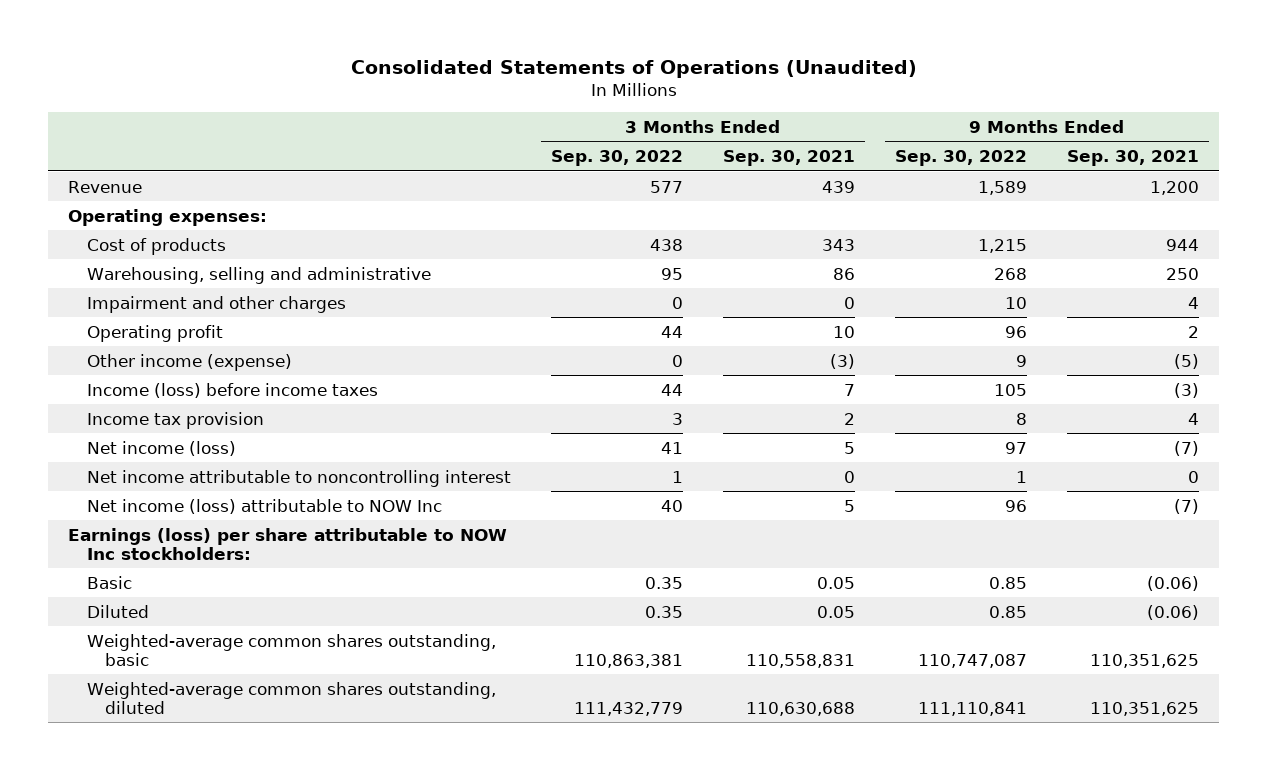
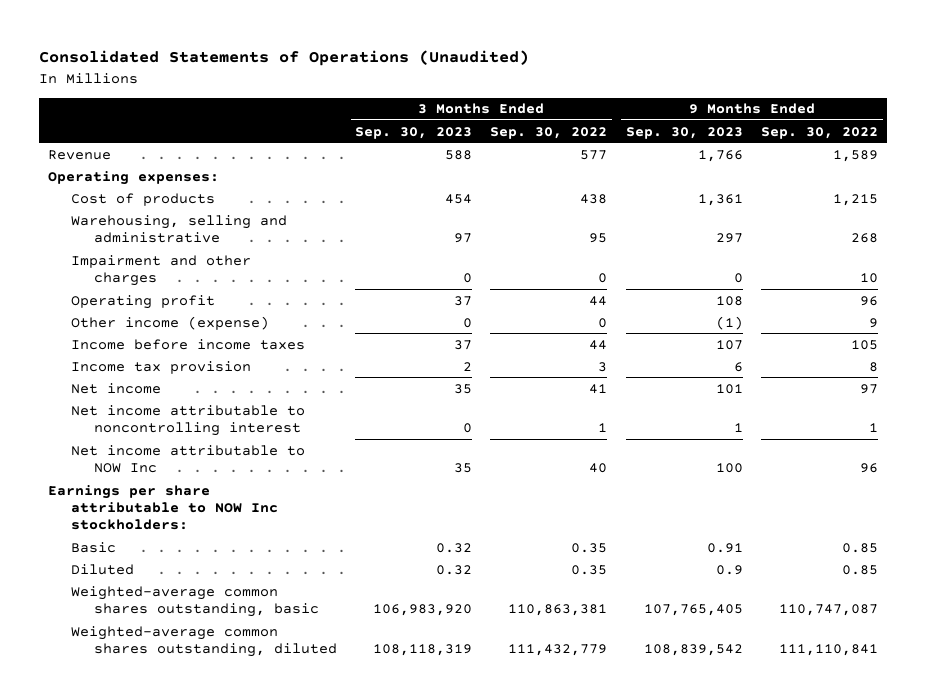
- | 3 Months Ended Sep. 30, 2022 | 3 Months Ended Sep. 30, 2021 | 9 Months Ended Sep. 30, 2022 | 9 Months Ended Sep. 30, 2021
+ | 3 Months Ended Sep. 30, 2023 | 3 Months Ended Sep. 30, 2022 | 9 Months Ended Sep. 30, 2023 | 9 Months Ended Sep. 30, 2022
- Income (loss) before income taxes | 44 | 7 | 105 | (3)
+ Income before income taxes | 37 | 44 | 107 | 105
- Net income (loss) | 41 | 5 | 97 | (7)
+ Net income | 35 | 41 | 101 | 97
- Net income (loss) attributable to NOW Inc | 40 | 5 | 96 | (7)
- Earnings (loss) per share attributable to NOW Inc stockholders:
+ Net income attributable to NOW Inc | 35 | 40 | 100 | 96
+ Earnings per share attributable to NOW Inc stockholders:

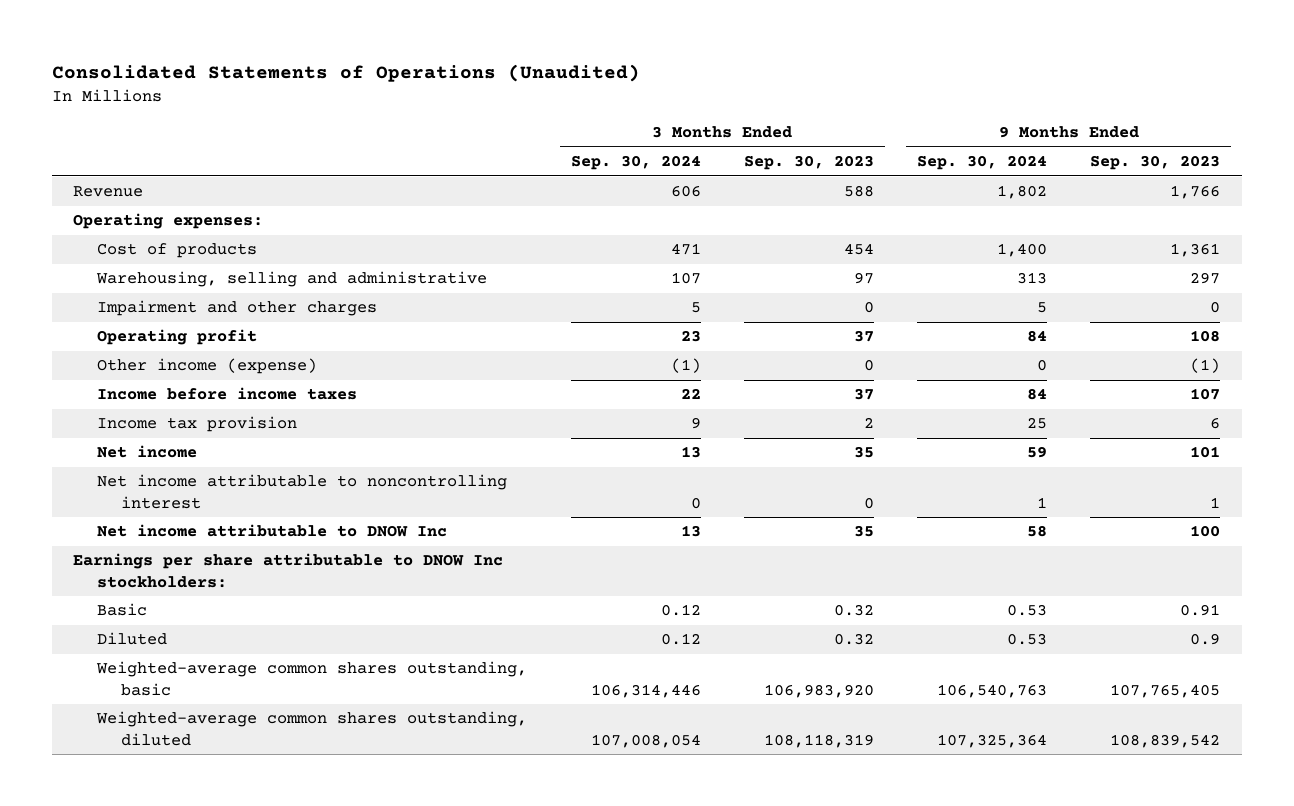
- | 3 Months Ended Sep. 30, 2023 | 3 Months Ended Sep. 30, 2022 | 9 Months Ended Sep. 30, 2023 | 9 Months Ended Sep. 30, 2022
+ | 3 Months Ended Sep. 30, 2024 | 3 Months Ended Sep. 30, 2023 | 9 Months Ended Sep. 30, 2024 | 9 Months Ended Sep. 30, 2023
- Net income attributable to NOW Inc | 35 | 40 | 100 | 96
- Earnings per share attributable to NOW Inc stockholders:
+ Net income attributable to DNOW Inc | 13 | 35 | 58 | 100
+ Earnings per share attributable to DNOW Inc stockholders:

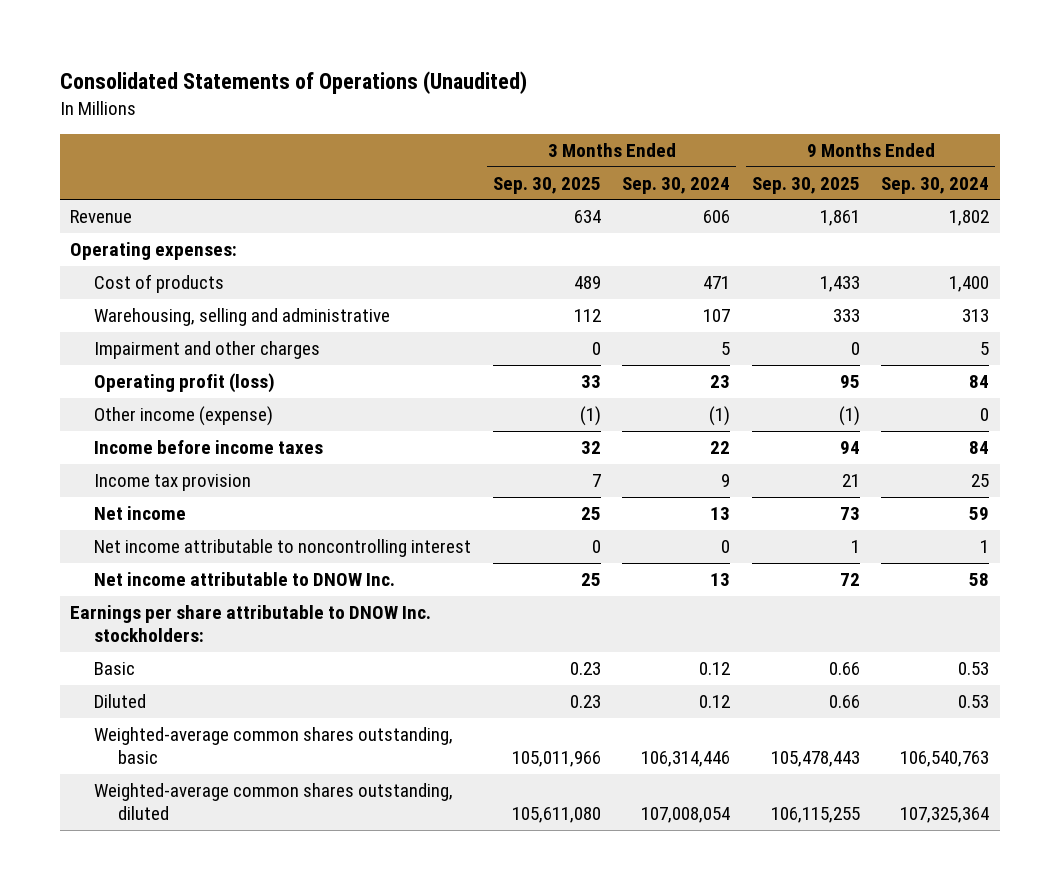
- | 3 Months Ended Sep. 30, 2024 | 3 Months Ended Sep. 30, 2023 | 9 Months Ended Sep. 30, 2024 | 9 Months Ended Sep. 30, 2023
+ | 3 Months Ended Sep. 30, 2025 | 3 Months Ended Sep. 30, 2024 | 9 Months Ended Sep. 30, 2025 | 9 Months Ended Sep. 30, 2024
- Operating profit | 23 | 37 | 84 | 108
+ Operating profit (loss) | 33 | 23 | 95 | 84
- Net income attributable to DNOW Inc | 13 | 35 | 58 | 100
- Earnings per share attributable to DNOW Inc stockholders:
+ Net income attributable to DNOW Inc. | 25 | 13 | 72 | 58
+ Earnings per share attributable to DNOW Inc. stockholders:

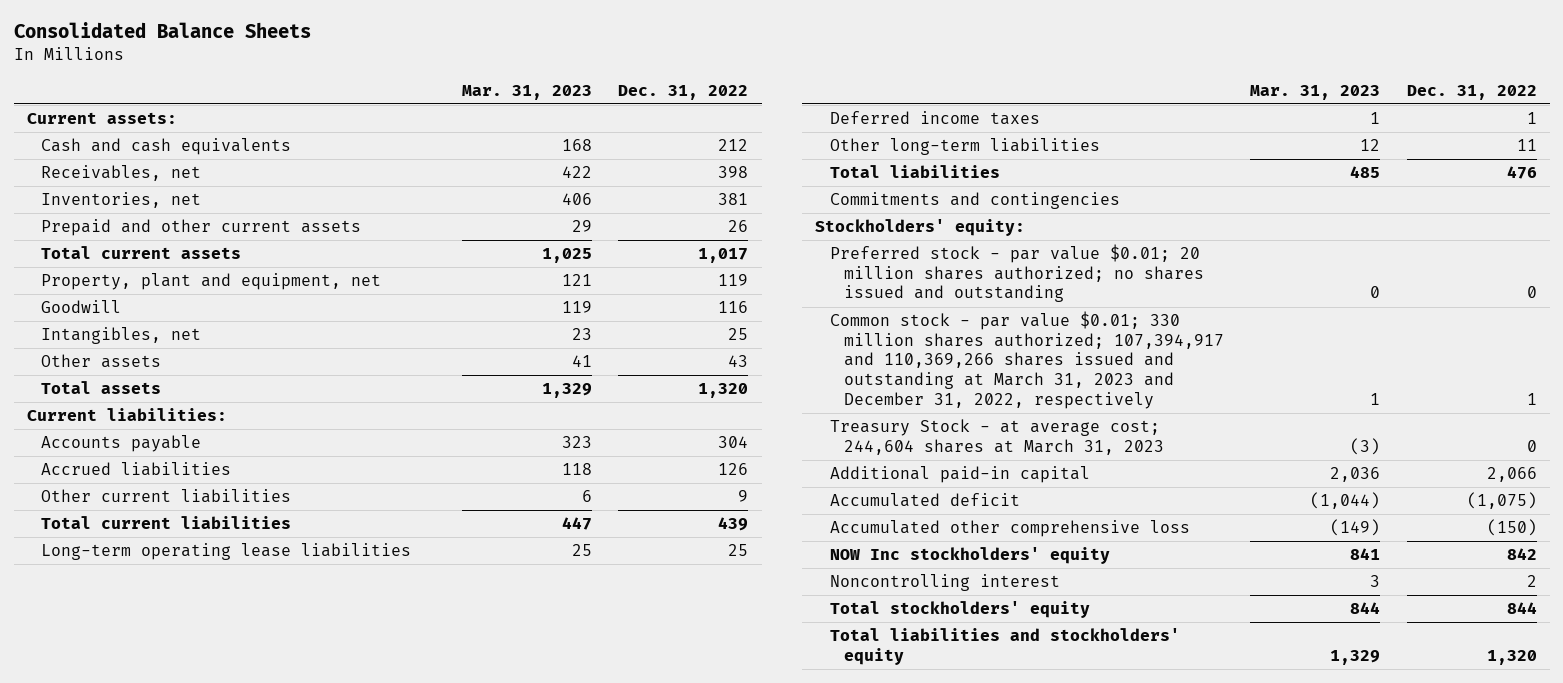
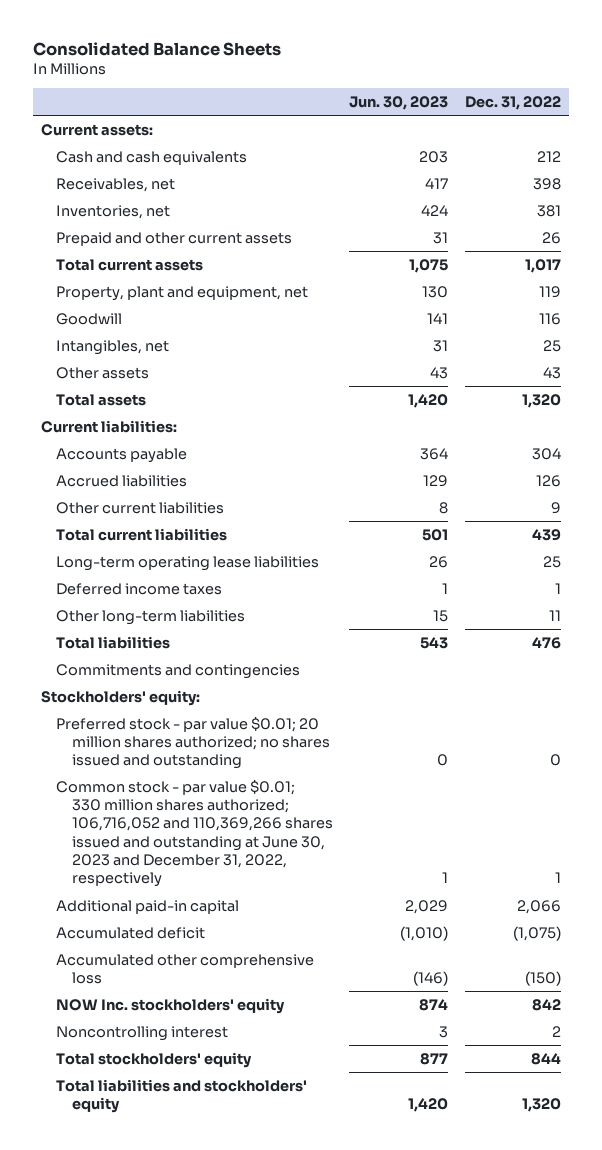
- | Mar. 31, 2023 | Dec. 31, 2022
+ | Jun. 30, 2023 | Dec. 31, 2022
- Common stock - par value $0.01; 330 million shares authorized; 107,394,917 and 110,369,266 shares issued and outstanding at March 31, 2023 and December 31, 2022, respectively | 1 | 1
- Treasury Stock - at average cost; 244,604 shares at March 31, 2023 | (3) | 0
+ Common stock - par value $0.01; 330 million shares authorized; 106,716,052 and 110,369,266 shares issued and outstanding at June 30, 2023 and December 31, 2022, respectively | 1 | 1
- NOW Inc stockholders' equity | 841 | 842
+ NOW Inc. stockholders' equity | 874 | 842

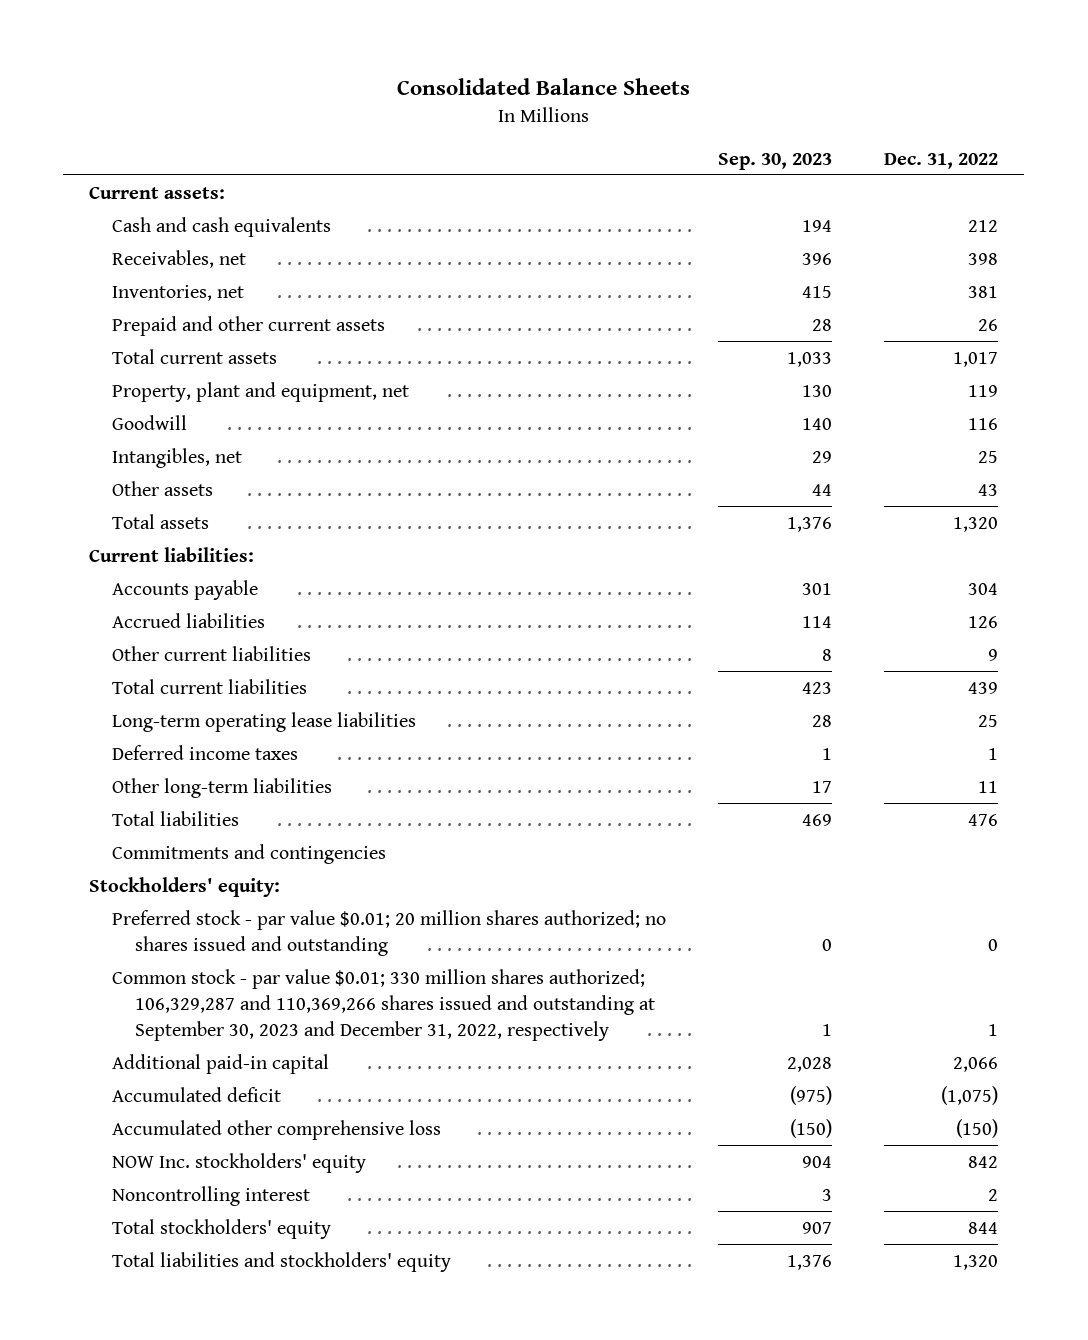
- | Jun. 30, 2023 | Dec. 31, 2022
+ | Sep. 30, 2023 | Dec. 31, 2022
- Common stock - par value $0.01; 330 million shares authorized; 106,716,052 and 110,369,266 shares issued and outstanding at June 30, 2023 and December 31, 2022, respectively | 1 | 1
+ Common stock - par value $0.01; 330 million shares authorized; 106,329,287 and 110,369,266 shares issued and outstanding at September 30, 2023 and December 31, 2022, respectively | 1 | 1

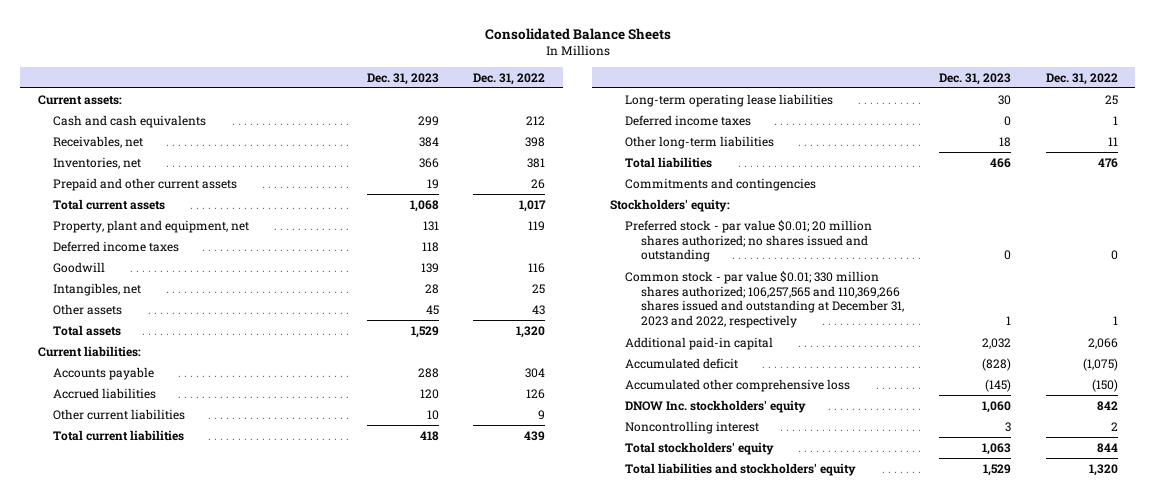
- | Sep. 30, 2023 | Dec. 31, 2022
+ | Dec. 31, 2023 | Dec. 31, 2022
+ Deferred income taxes | 118 |
- Common stock - par value $0.01; 330 million shares authorized; 106,329,287 and 110,369,266 shares issued and outstanding at September 30, 2023 and December 31, 2022, respectively | 1 | 1
+ Common stock - par value $0.01; 330 million shares authorized; 106,257,565 and 110,369,266 shares issued and outstanding at December 31, 2023 and 2022, respectively | 1 | 1
- NOW Inc. stockholders' equity | 904 | 842
+ DNOW Inc. stockholders' equity | 1,060 | 842

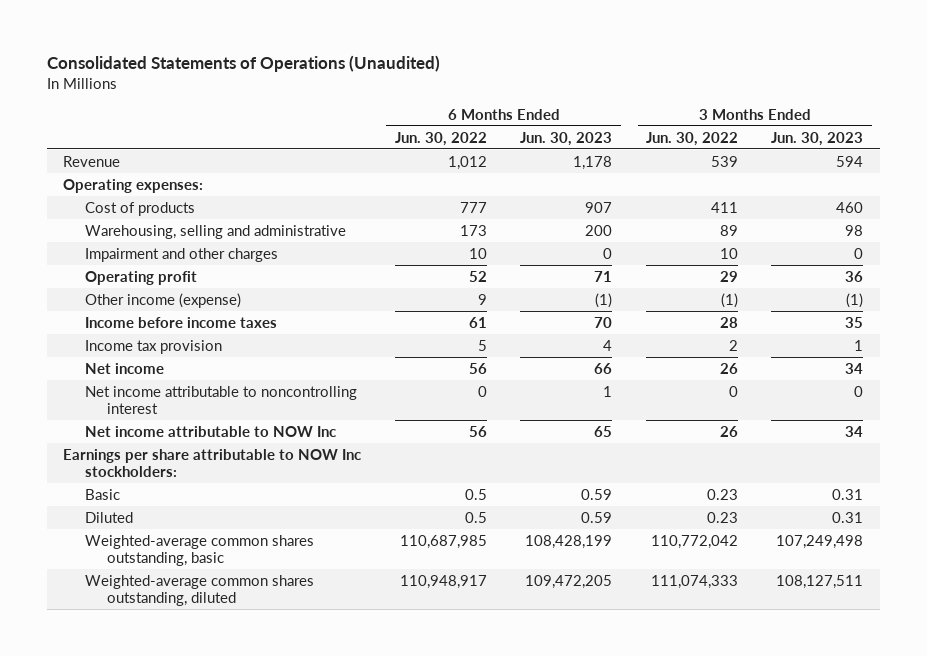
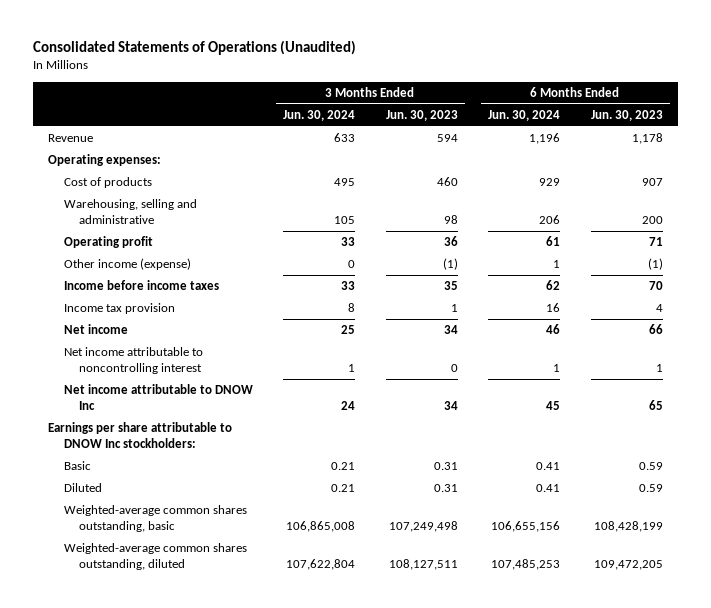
- | 6 Months Ended Jun. 30, 2022 | 6 Months Ended Jun. 30, 2023 | 3 Months Ended Jun. 30, 2022 | 3 Months Ended Jun. 30, 2023
+ | 3 Months Ended Jun. 30, 2024 | 3 Months Ended Jun. 30, 2023 | 6 Months Ended Jun. 30, 2024 | 6 Months Ended Jun. 30, 2023
- Impairment and other charges | 10 | 0 | 10 | 0
- Net income attributable to NOW Inc | 56 | 65 | 26 | 34
- Earnings per share attributable to NOW Inc stockholders:
+ Net income attributable to DNOW Inc | 24 | 34 | 45 | 65
+ Earnings per share attributable to DNOW Inc stockholders:

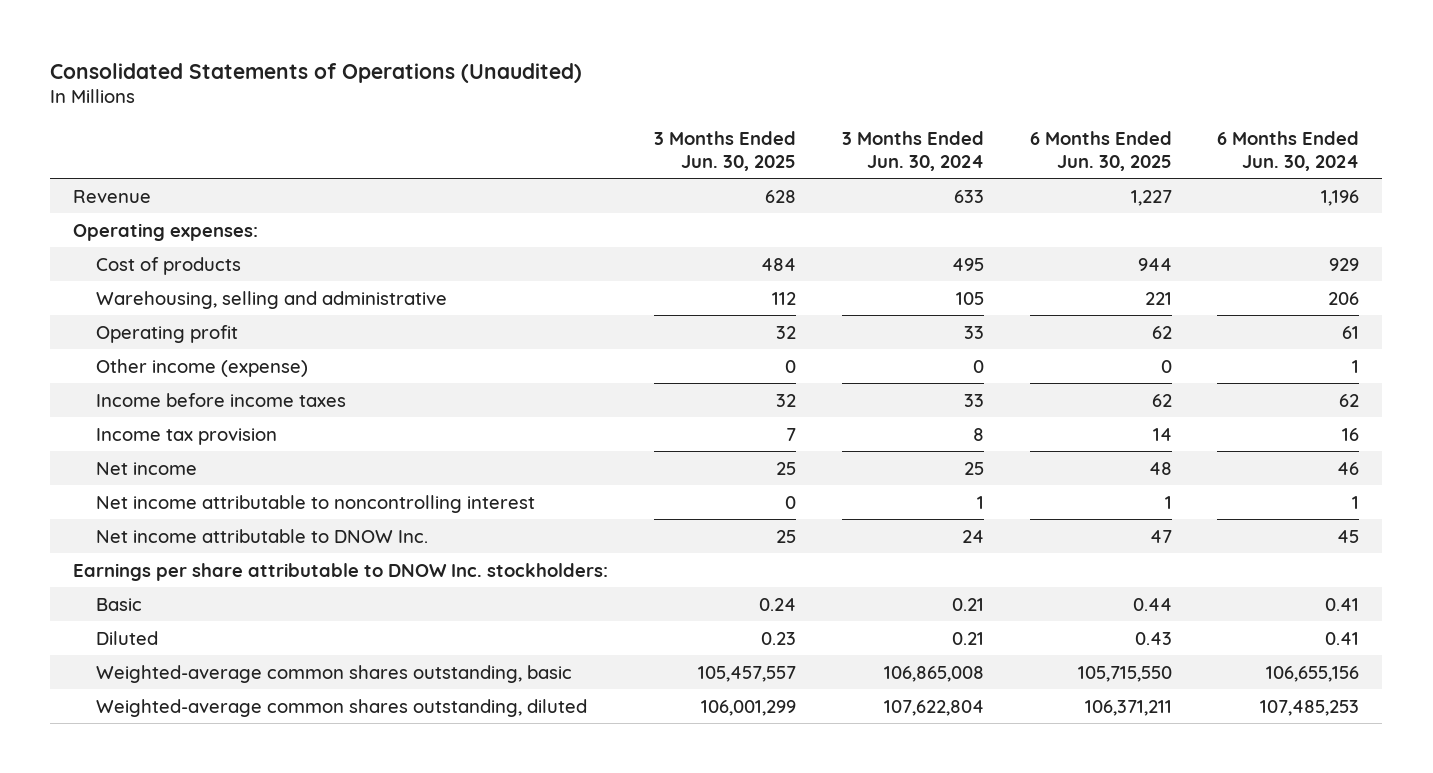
- | 3 Months Ended Jun. 30, 2024 | 3 Months Ended Jun. 30, 2023 | 6 Months Ended Jun. 30, 2024 | 6 Months Ended Jun. 30, 2023
+ | 3 Months Ended Jun. 30, 2025 | 3 Months Ended Jun. 30, 2024 | 6 Months Ended Jun. 30, 2025 | 6 Months Ended Jun. 30, 2024
- Net income attributable to DNOW Inc | 24 | 34 | 45 | 65
- Earnings per share attributable to DNOW Inc stockholders:
+ Net income attributable to DNOW Inc. | 25 | 24 | 47 | 45
+ Earnings per share attributable to DNOW Inc. stockholders:

